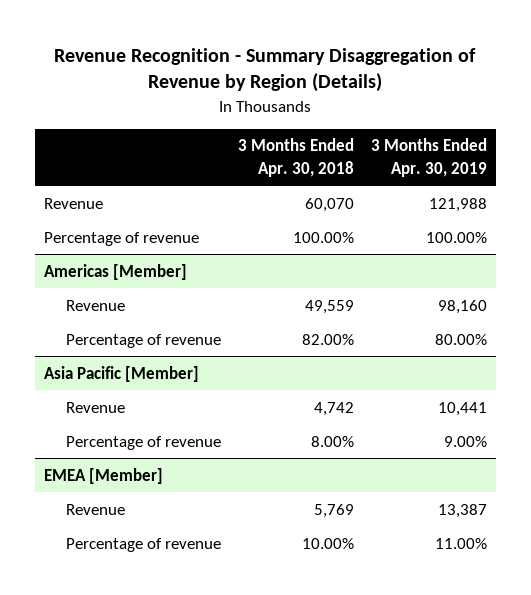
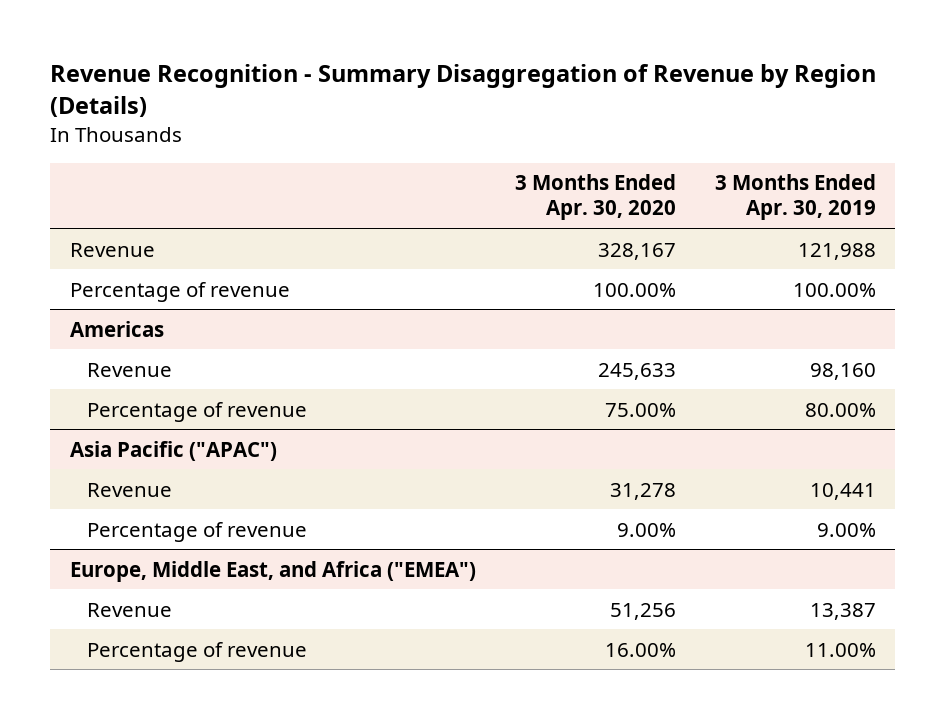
- | 3 Months Ended Apr. 30, 2018 | 3 Months Ended Apr. 30, 2019
+ | 3 Months Ended Apr. 30, 2020 | 3 Months Ended Apr. 30, 2019
- Americas [Member]
+ Americas
- Asia Pacific [Member]
+ Asia Pacific ("APAC")
- EMEA [Member]
+ Europe, Middle East, and Africa ("EMEA")

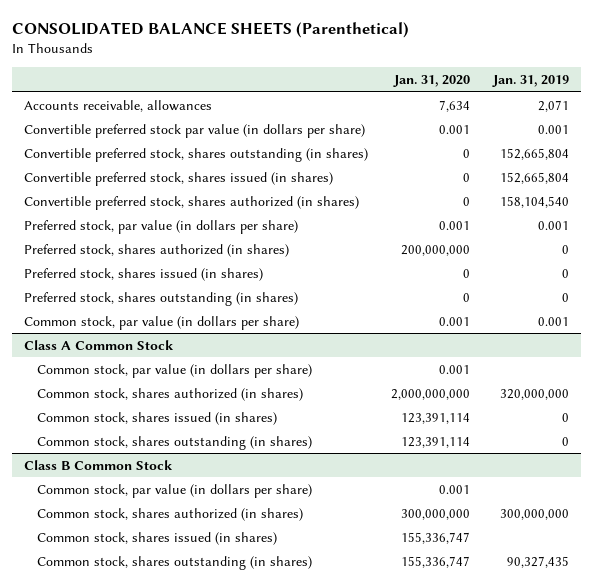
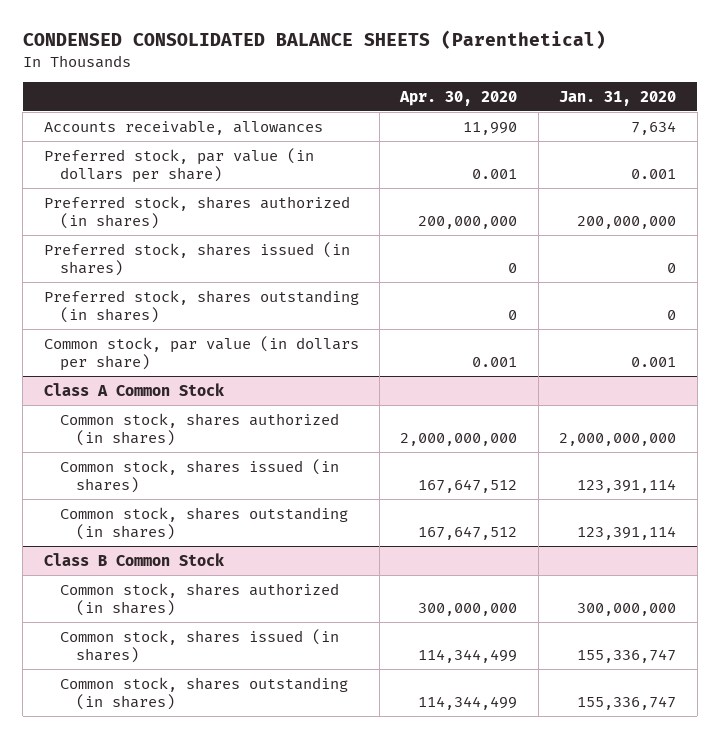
- CONSOLIDATED BALANCE SHEETS (Parenthetical)
+ CONDENSED CONSOLIDATED BALANCE SHEETS (Parenthetical)
- | Jan. 31, 2020 | Jan. 31, 2019
+ | Apr. 30, 2020 | Jan. 31, 2020
- Convertible preferred stock par value (in dollars per share) | 0.001 | 0.001
- Convertible preferred stock, shares outstanding (in shares) | 0 | 152,665,804
- Convertible preferred stock, shares issued (in shares) | 0 | 152,665,804
- Convertible preferred stock, shares authorized (in shares) | 0 | 158,104,540
@ Class A Common Stock
- Common stock, par value (in dollars per share) | 0.001 |
@ Class B Common Stock
- Common stock, par value (in dollars per share) | 0.001 |

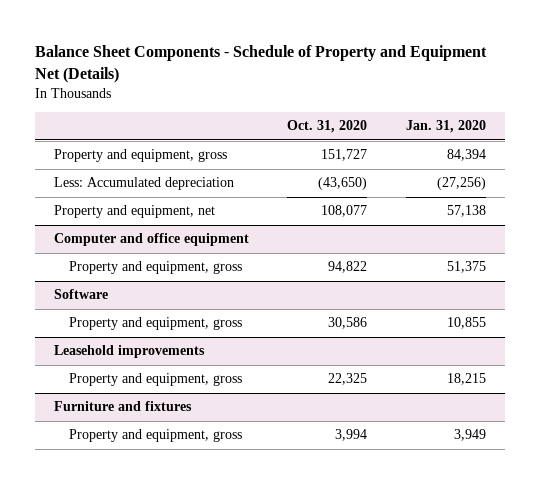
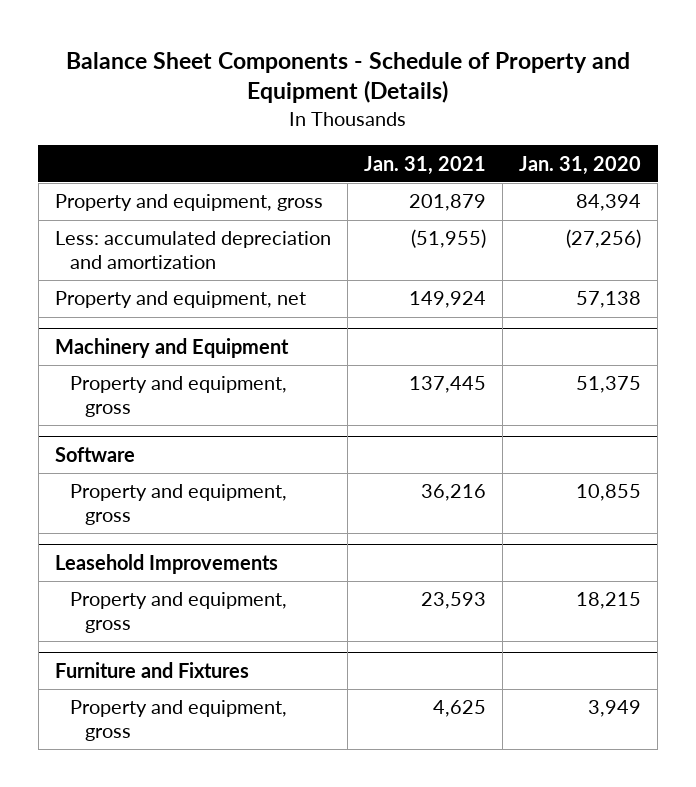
- Balance Sheet Components - Schedule of Property and Equipment Net (Details)
+ Balance Sheet Components - Schedule of Property and Equipment (Details)
- | Oct. 31, 2020 | Jan. 31, 2020
+ | Jan. 31, 2021 | Jan. 31, 2020
- Less: Accumulated depreciation | (43,650) | (27,256)
+ Less: accumulated depreciation and amortization | (51,955) | (27,256)
- Computer and office equipment
+ Machinery and Equipment
- Leasehold improvements
+ Leasehold Improvements
- Furniture and fixtures
+ Furniture and Fixtures

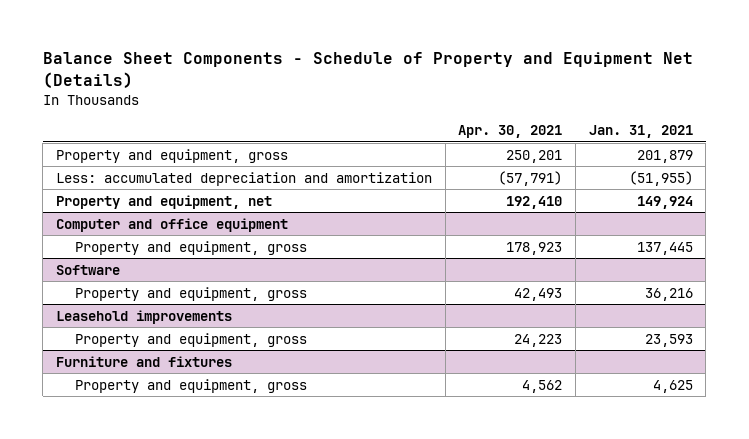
- Balance Sheet Components - Schedule of Property and Equipment (Details)
+ Balance Sheet Components - Schedule of Property and Equipment Net (Details)
- | Jan. 31, 2021 | Jan. 31, 2020
+ | Apr. 30, 2021 | Jan. 31, 2021
- Machinery and Equipment
+ Computer and office equipment
- Leasehold Improvements
+ Leasehold improvements
- Furniture and Fixtures
+ Furniture and fixtures

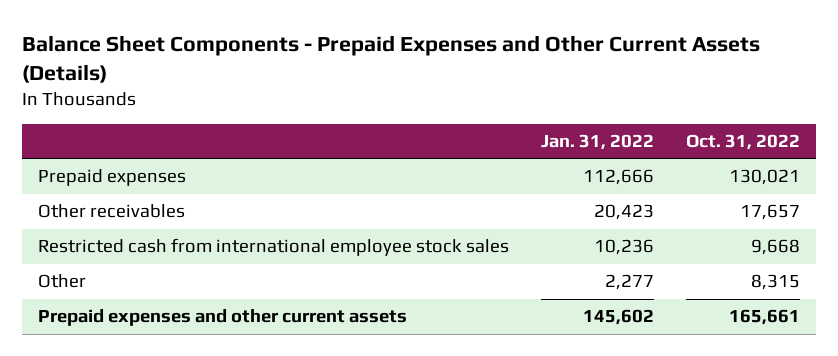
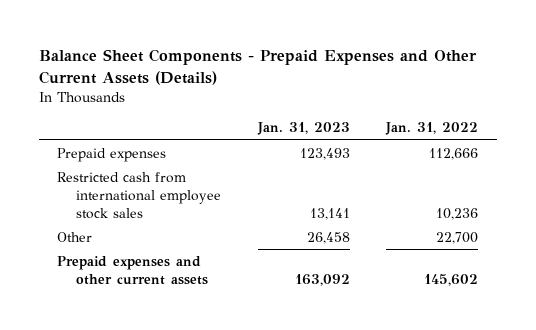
- | Jan. 31, 2022 | Oct. 31, 2022
+ | Jan. 31, 2023 | Jan. 31, 2022
- Other receivables | 20,423 | 17,657
- Other | 2,277 | 8,315
+ Other | 26,458 | 22,700

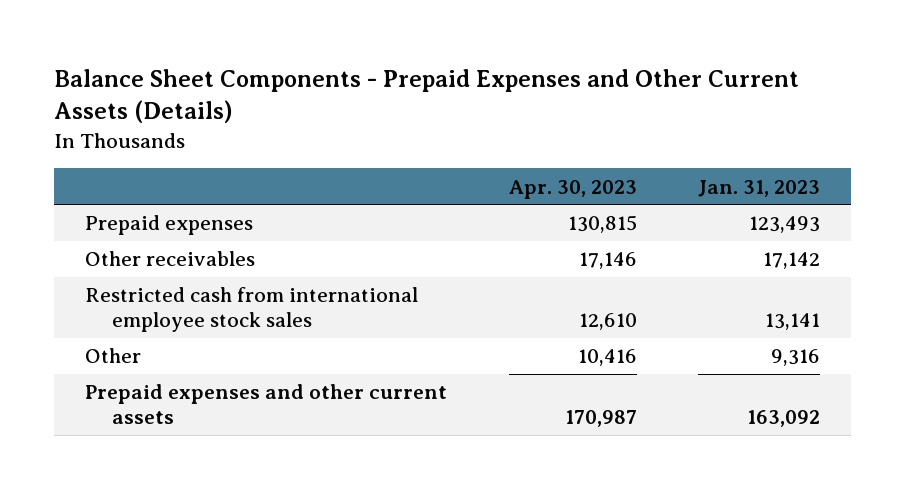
- | Jan. 31, 2023 | Jan. 31, 2022
+ | Apr. 30, 2023 | Jan. 31, 2023
+ Other receivables | 17,146 | 17,142
- Other | 26,458 | 22,700
+ Other | 10,416 | 9,316

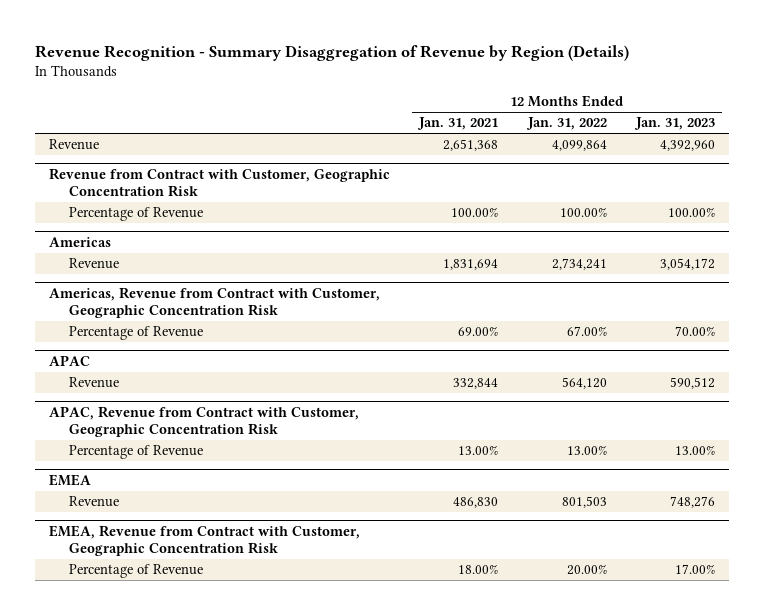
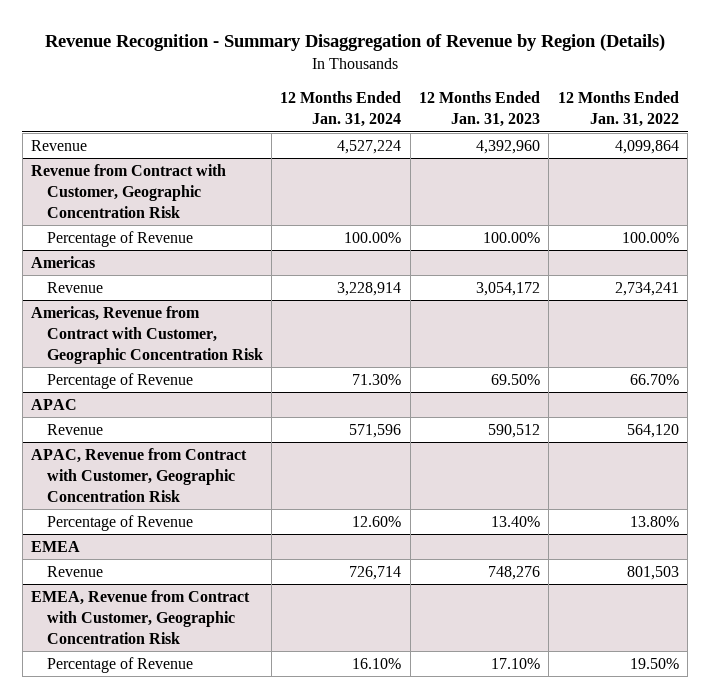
- | 12 Months Ended Jan. 31, 2021 | 12 Months Ended Jan. 31, 2022 | 12 Months Ended Jan. 31, 2023
+ | 12 Months Ended Jan. 31, 2024 | 12 Months Ended Jan. 31, 2023 | 12 Months Ended Jan. 31, 2022
@ Americas, Revenue from Contract with Customer, Geographic Concentration Risk
- Percentage of Revenue | 69.00% | 67.00% | 70.00%
+ Percentage of Revenue | 71.30% | 69.50% | 66.70%
@ APAC, Revenue from Contract with Customer, Geographic Concentration Risk
- Percentage of Revenue | 13.00% | 13.00% | 13.00%
+ Percentage of Revenue | 12.60% | 13.40% | 13.80%
@ EMEA, Revenue from Contract with Customer, Geographic Concentration Risk
- Percentage of Revenue | 18.00% | 20.00% | 17.00%
+ Percentage of Revenue | 16.10% | 17.10% | 19.50%

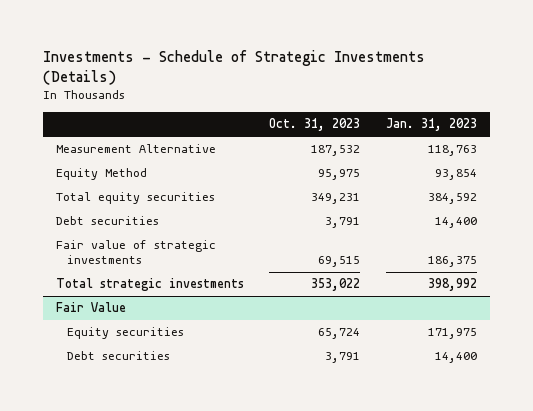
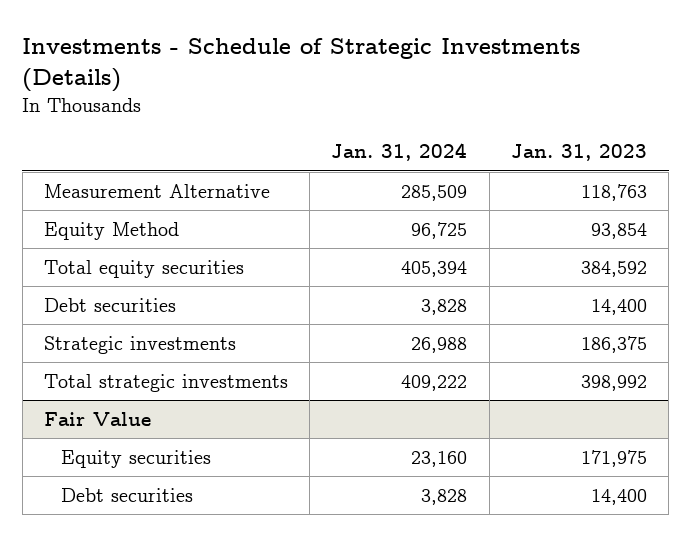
- | Oct. 31, 2023 | Jan. 31, 2023
+ | Jan. 31, 2024 | Jan. 31, 2023
- Fair value of strategic investments | 69,515 | 186,375
+ Strategic investments | 26,988 | 186,375

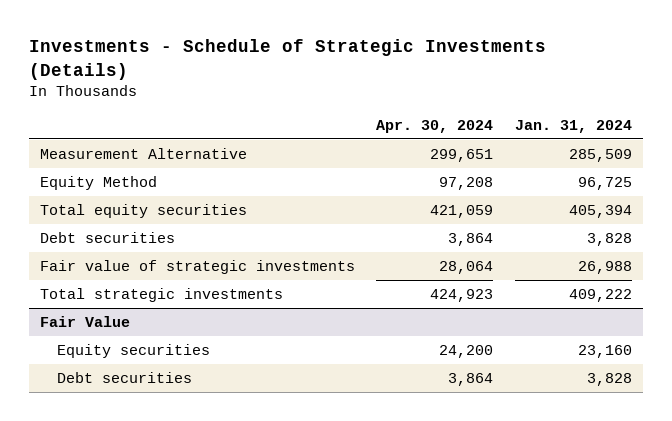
- | Jan. 31, 2024 | Jan. 31, 2023
+ | Apr. 30, 2024 | Jan. 31, 2024
- Strategic investments | 26,988 | 186,375
+ Fair value of strategic investments | 28,064 | 26,988

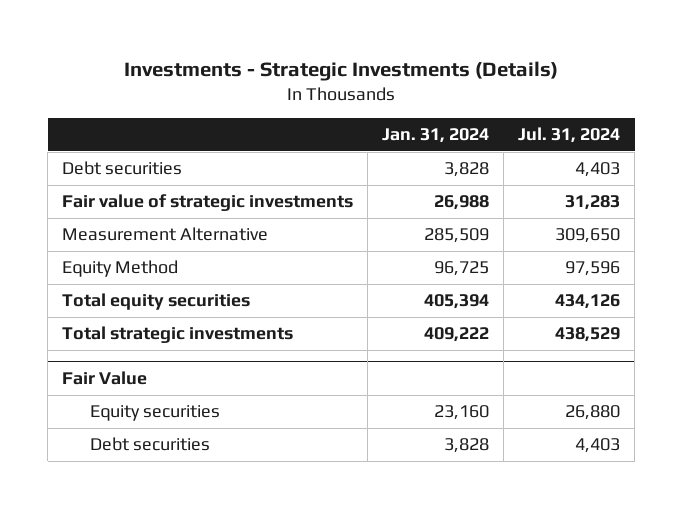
- Investments - Schedule of Strategic Investments (Details)
+ Investments - Strategic Investments (Details)
- | Apr. 30, 2024 | Jan. 31, 2024
+ | Jan. 31, 2024 | Jul. 31, 2024
moved up: Debt securities | 3,828 | 4,403
moved up: Fair value of strategic investments | 26,988 | 31,283

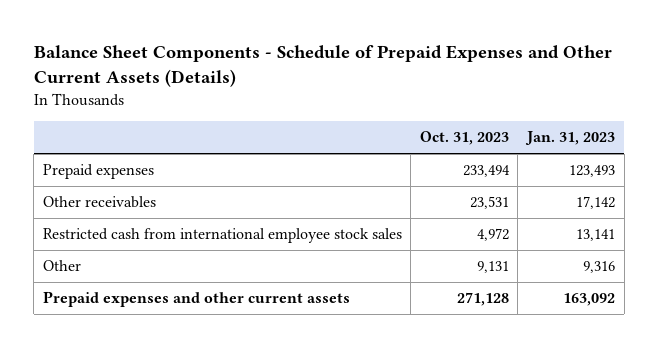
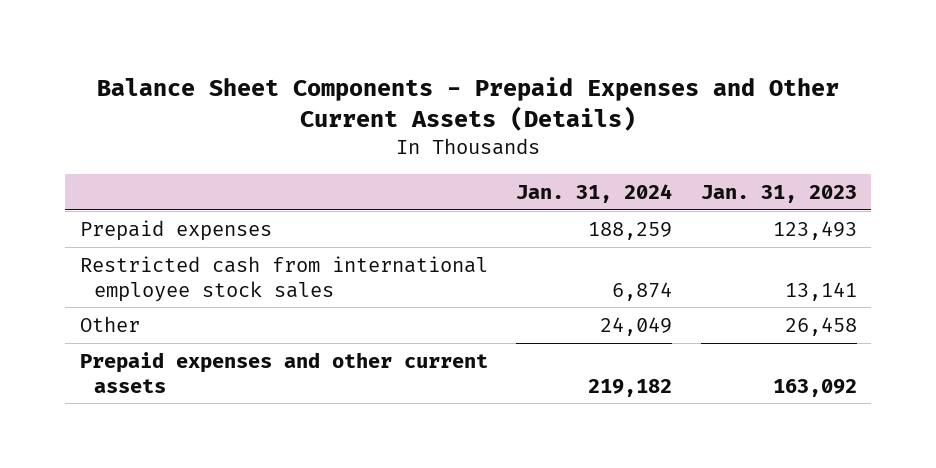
- Balance Sheet Components - Schedule of Prepaid Expenses and Other Current Assets (Details)
+ Balance Sheet Components - Prepaid Expenses and Other Current Assets (Details)
- | Oct. 31, 2023 | Jan. 31, 2023
+ | Jan. 31, 2024 | Jan. 31, 2023
- Other receivables | 23,531 | 17,142
- Other | 9,131 | 9,316
+ Other | 24,049 | 26,458

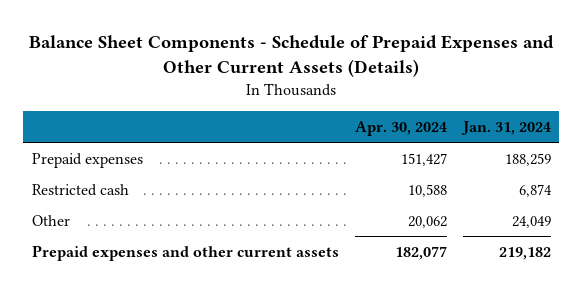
- Balance Sheet Components - Prepaid Expenses and Other Current Assets (Details)
+ Balance Sheet Components - Schedule of Prepaid Expenses and Other Current Assets (Details)
- | Jan. 31, 2024 | Jan. 31, 2023
+ | Apr. 30, 2024 | Jan. 31, 2024
- Restricted cash from international employee stock sales | 6,874 | 13,141
+ Restricted cash | 10,588 | 6,874

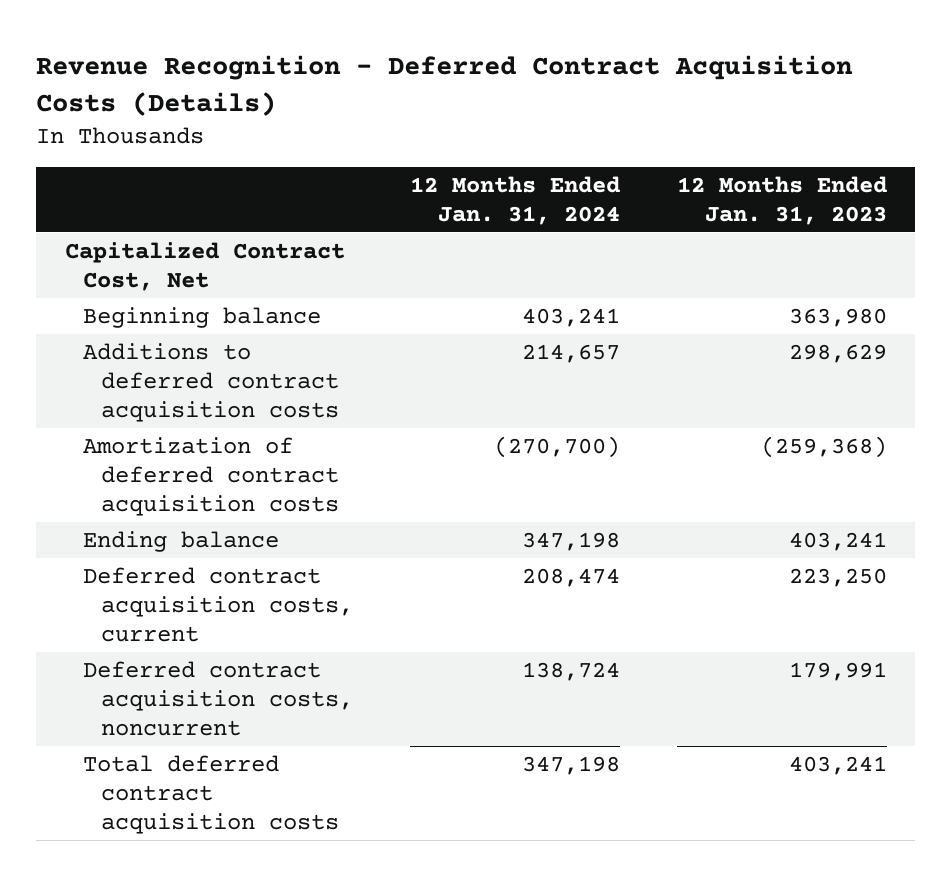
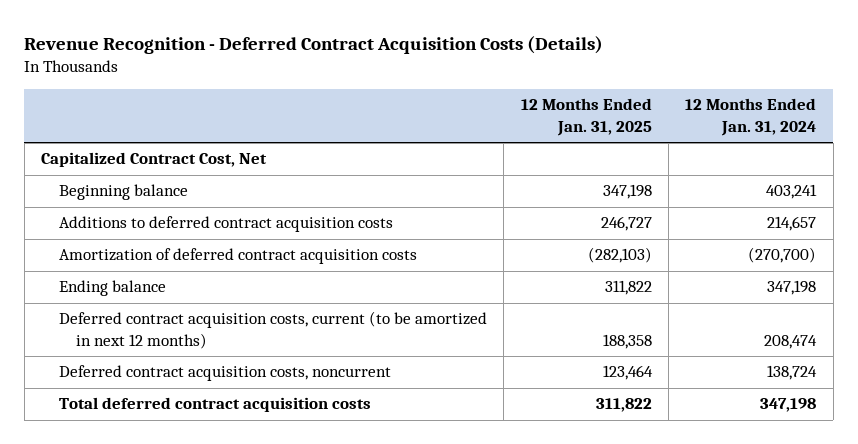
- | 12 Months Ended Jan. 31, 2024 | 12 Months Ended Jan. 31, 2023
+ | 12 Months Ended Jan. 31, 2025 | 12 Months Ended Jan. 31, 2024
- Deferred contract acquisition costs, current | 208,474 | 223,250
+ Deferred contract acquisition costs, current (to be amortized in next 12 months) | 188,358 | 208,474

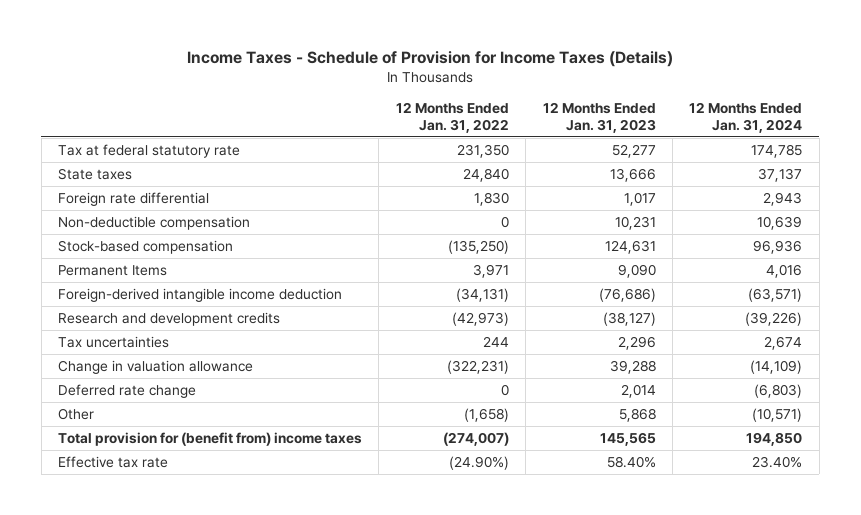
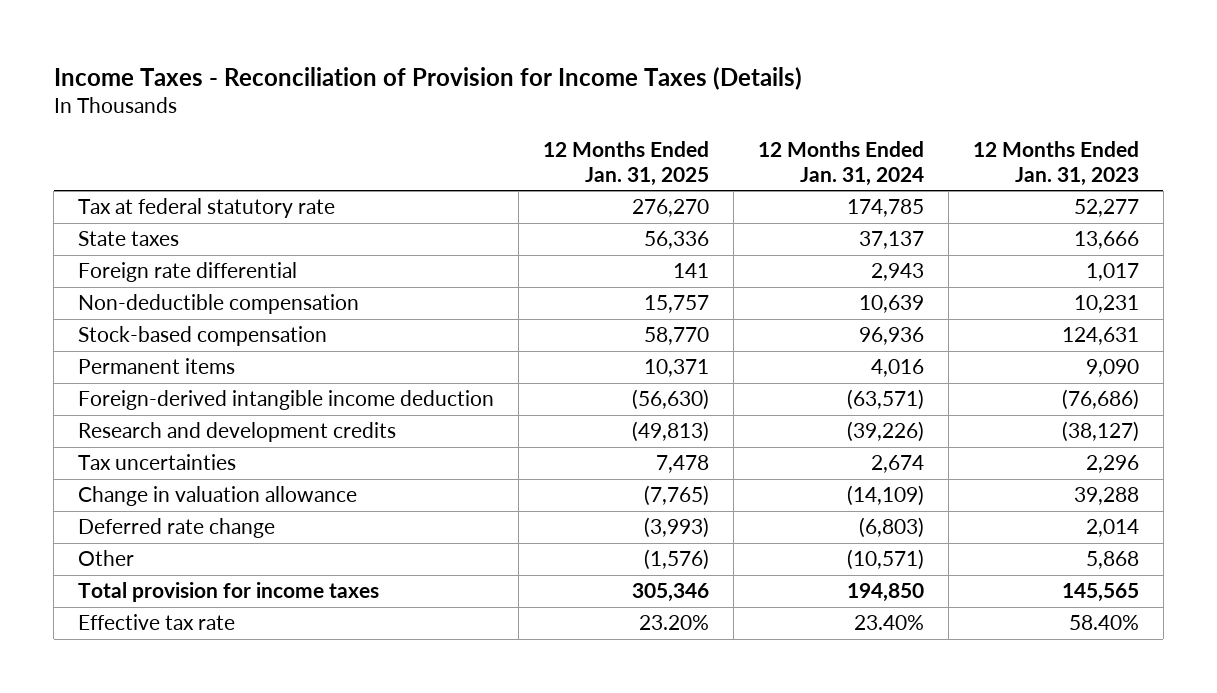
- Income Taxes - Schedule of Provision for Income Taxes (Details)
+ Income Taxes - Reconciliation of Provision for Income Taxes (Details)
- | 12 Months Ended Jan. 31, 2022 | 12 Months Ended Jan. 31, 2023 | 12 Months Ended Jan. 31, 2024
+ | 12 Months Ended Jan. 31, 2025 | 12 Months Ended Jan. 31, 2024 | 12 Months Ended Jan. 31, 2023
- Permanent Items | 3,971 | 9,090 | 4,016
+ Permanent items | 10,371 | 4,016 | 9,090
- Total provision for (benefit from) income taxes | (274,007) | 145,565 | 194,850
+ Total provision for income taxes | 305,346 | 194,850 | 145,565

